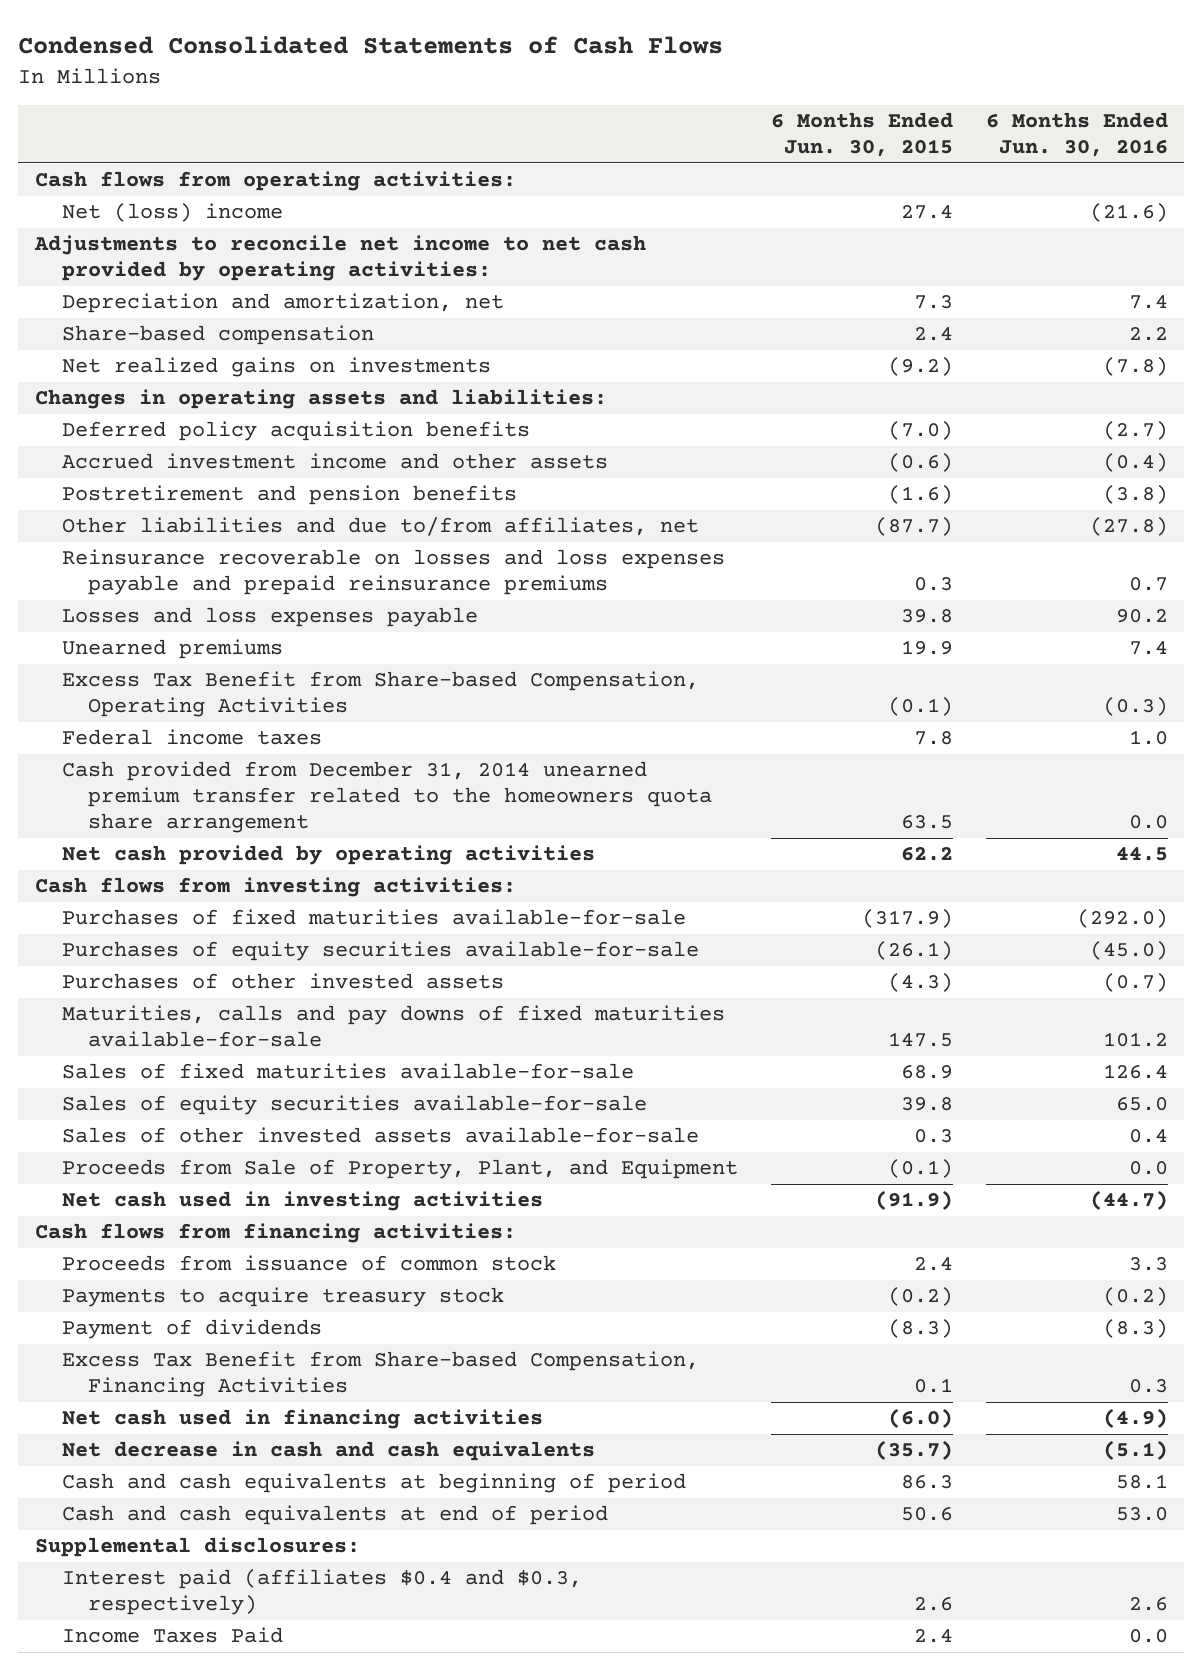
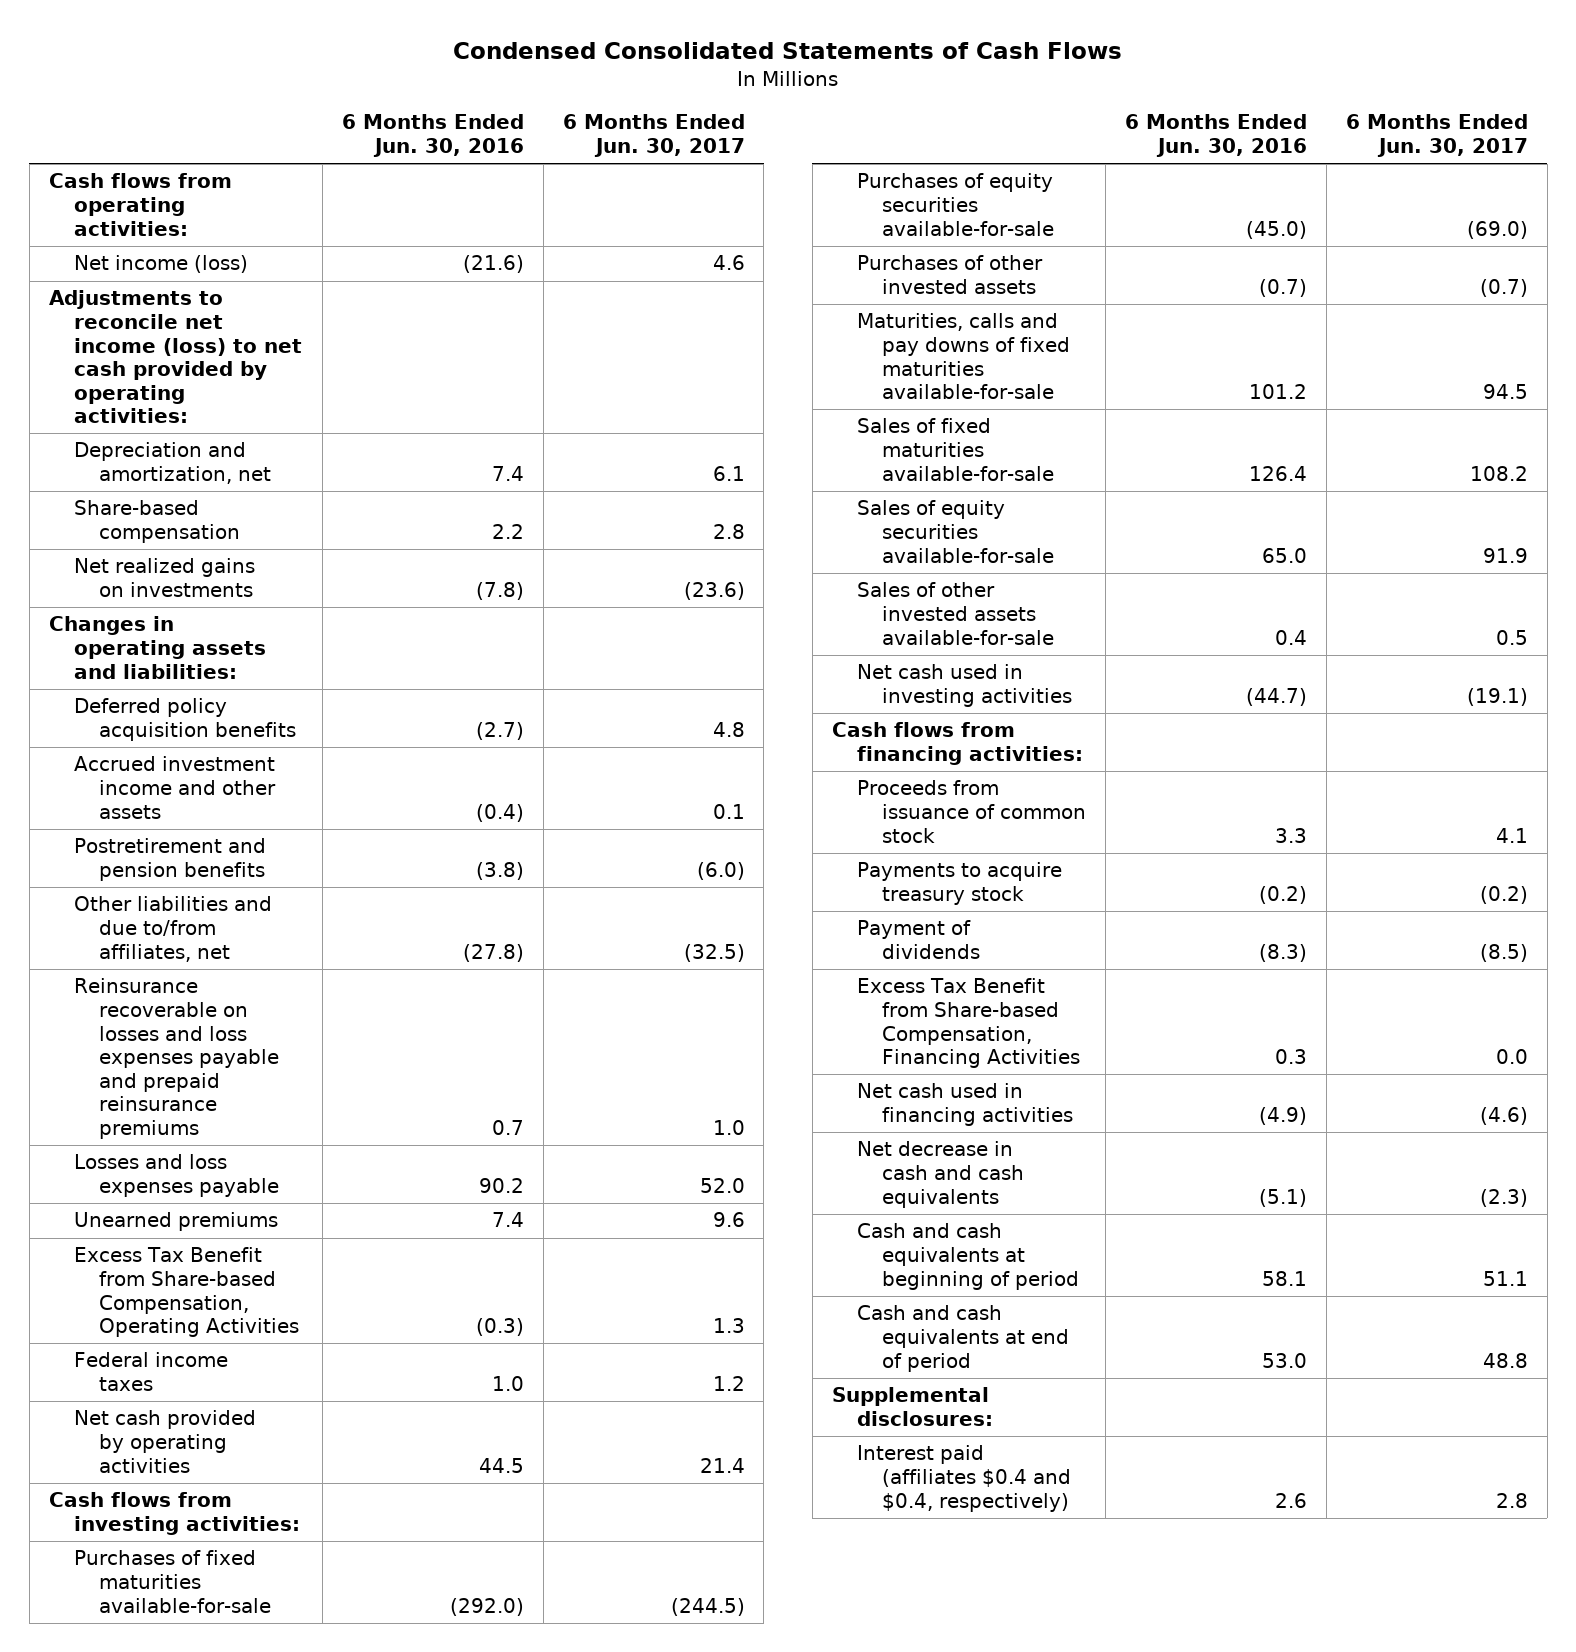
- | 6 Months Ended Jun. 30, 2015 | 6 Months Ended Jun. 30, 2016
+ | 6 Months Ended Jun. 30, 2016 | 6 Months Ended Jun. 30, 2017
- Net (loss) income | 27.4 | (21.6)
- Adjustments to reconcile net income to net cash provided by operating activities:
+ Net income (loss) | (21.6) | 4.6
+ Adjustments to reconcile net income (loss) to net cash provided by operating activities:
- Cash provided from December 31, 2014 unearned premium transfer related to the homeowners quota share arrangement | 63.5 | 0.0
- Proceeds from Sale of Property, Plant, and Equipment | (0.1) | 0.0
- Interest paid (affiliates $0.4 and $0.3, respectively) | 2.6 | 2.6
- Income Taxes Paid | 2.4 | 0.0
+ Interest paid (affiliates $0.4 and $0.4, respectively) | 2.6 | 2.8

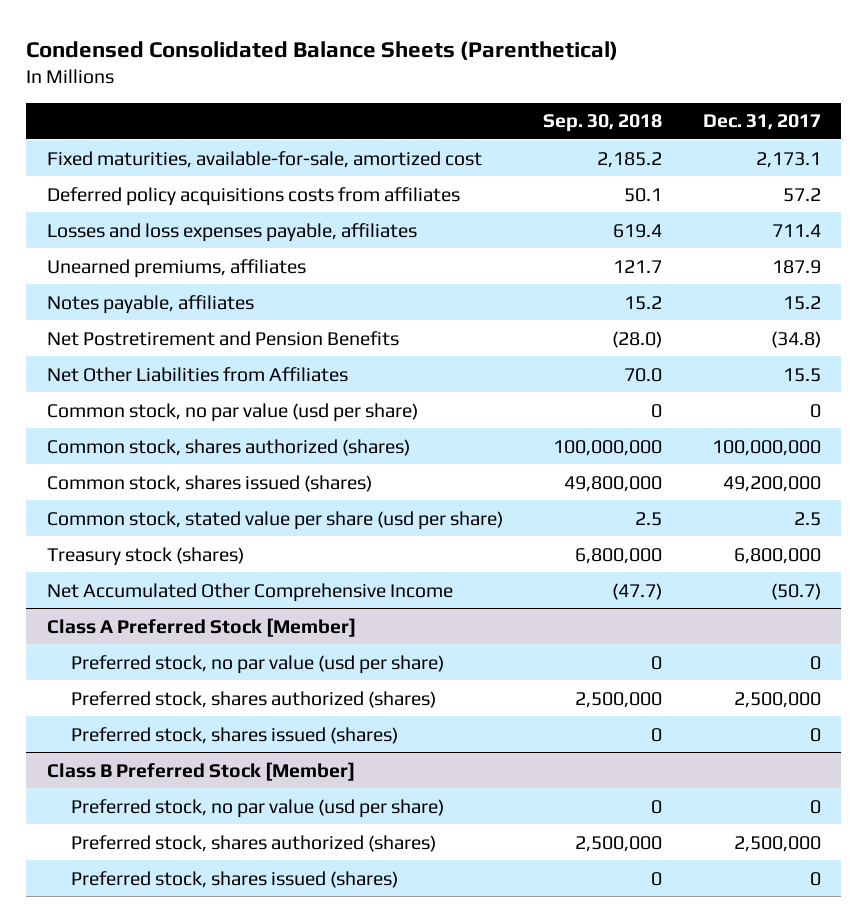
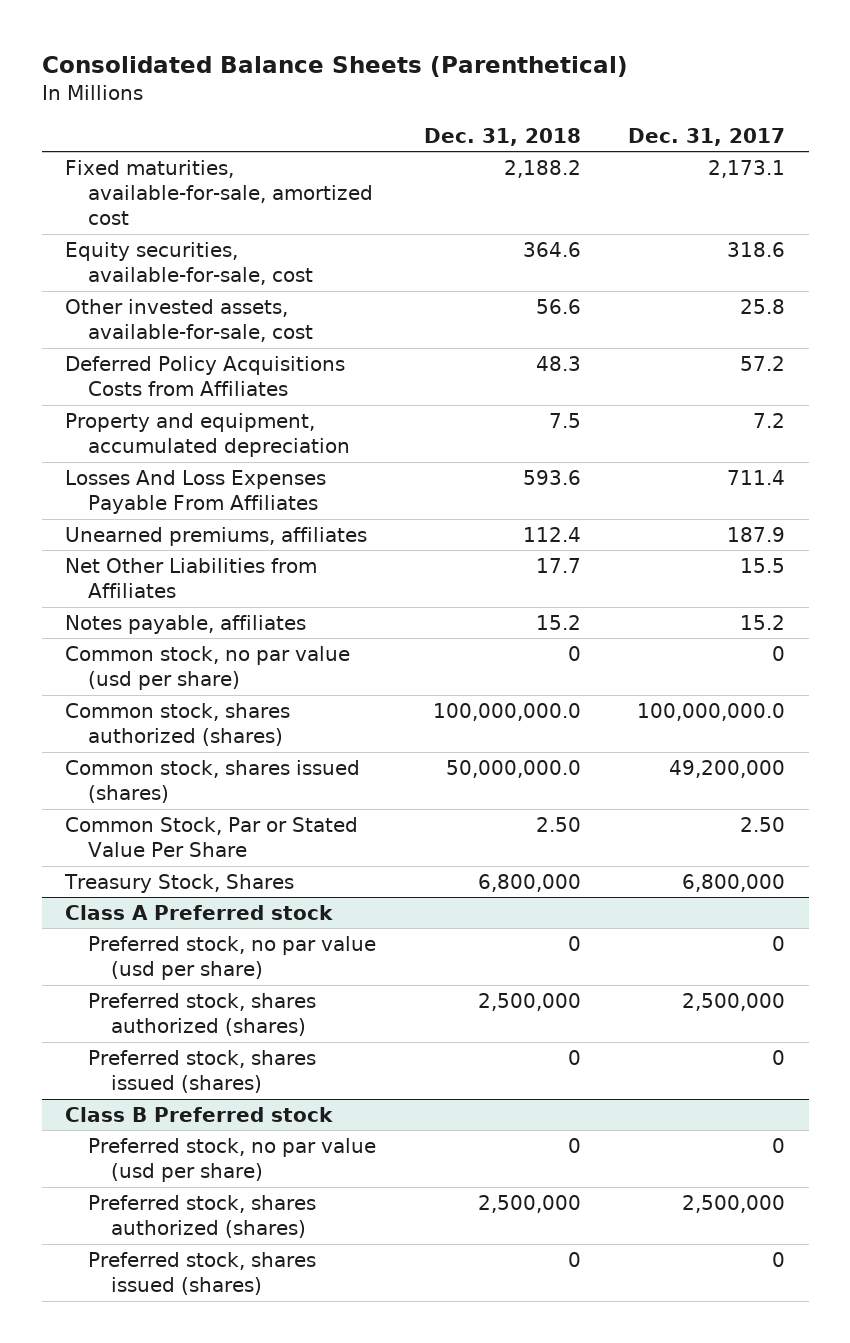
- Condensed Consolidated Balance Sheets (Parenthetical)
+ Consolidated Balance Sheets (Parenthetical)
- | Sep. 30, 2018 | Dec. 31, 2017
+ | Dec. 31, 2018 | Dec. 31, 2017
- Deferred policy acquisitions costs from affiliates | 50.1 | 57.2
- Losses and loss expenses payable, affiliates | 619.4 | 711.4
+ Equity securities, available-for-sale, cost | 364.6 | 318.6
+ Other invested assets, available-for-sale, cost | 56.6 | 25.8
+ Deferred Policy Acquisitions Costs from Affiliates | 48.3 | 57.2
+ Property and equipment, accumulated depreciation | 7.5 | 7.2
+ Losses And Loss Expenses Payable From Affiliates | 593.6 | 711.4
- Net Postretirement and Pension Benefits | (28.0) | (34.8)
moved down: Notes payable, affiliates | 15.2 | 15.2
- Common stock, shares authorized (shares) | 100,000,000 | 100,000,000
+ Common stock, shares authorized (shares) | 100,000,000.0 | 100,000,000.0
- Common stock, stated value per share (usd per share) | 2.5 | 2.5
- Treasury stock (shares) | 6,800,000 | 6,800,000
- Net Accumulated Other Comprehensive Income | (47.7) | (50.7)
- Class A Preferred Stock [Member]
+ Common Stock, Par or Stated Value Per Share | 2.50 | 2.50
+ Treasury Stock, Shares | 6,800,000 | 6,800,000
+ Class A Preferred stock
- Class B Preferred Stock [Member]
+ Class B Preferred stock

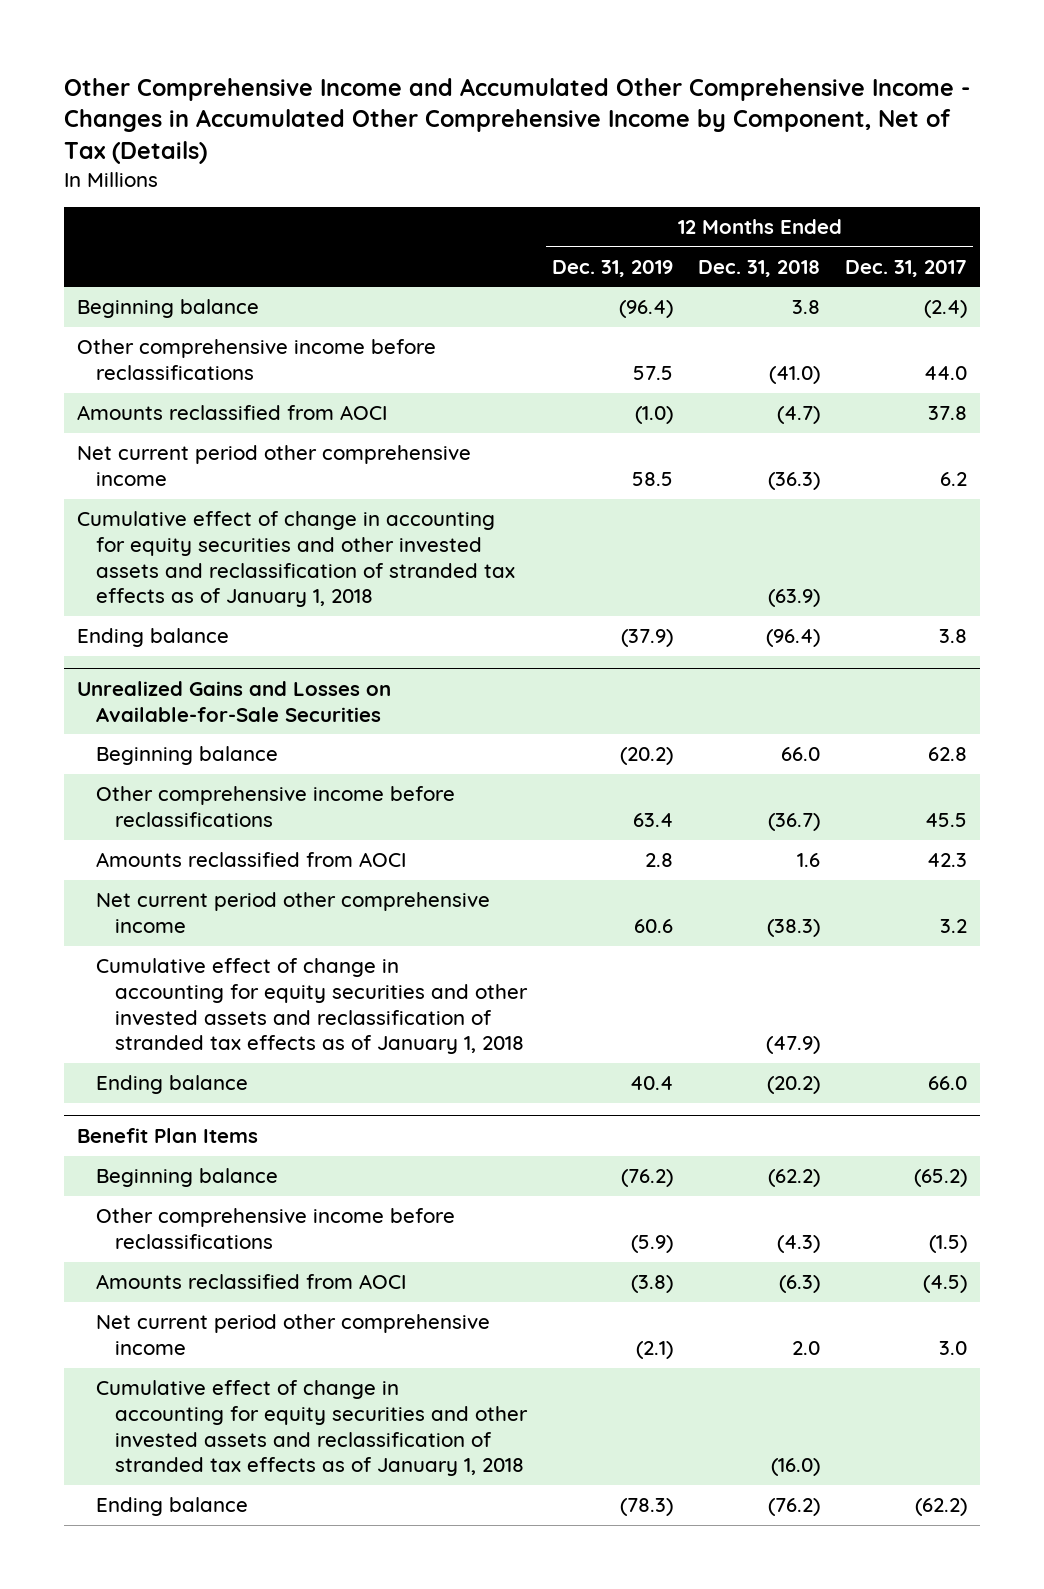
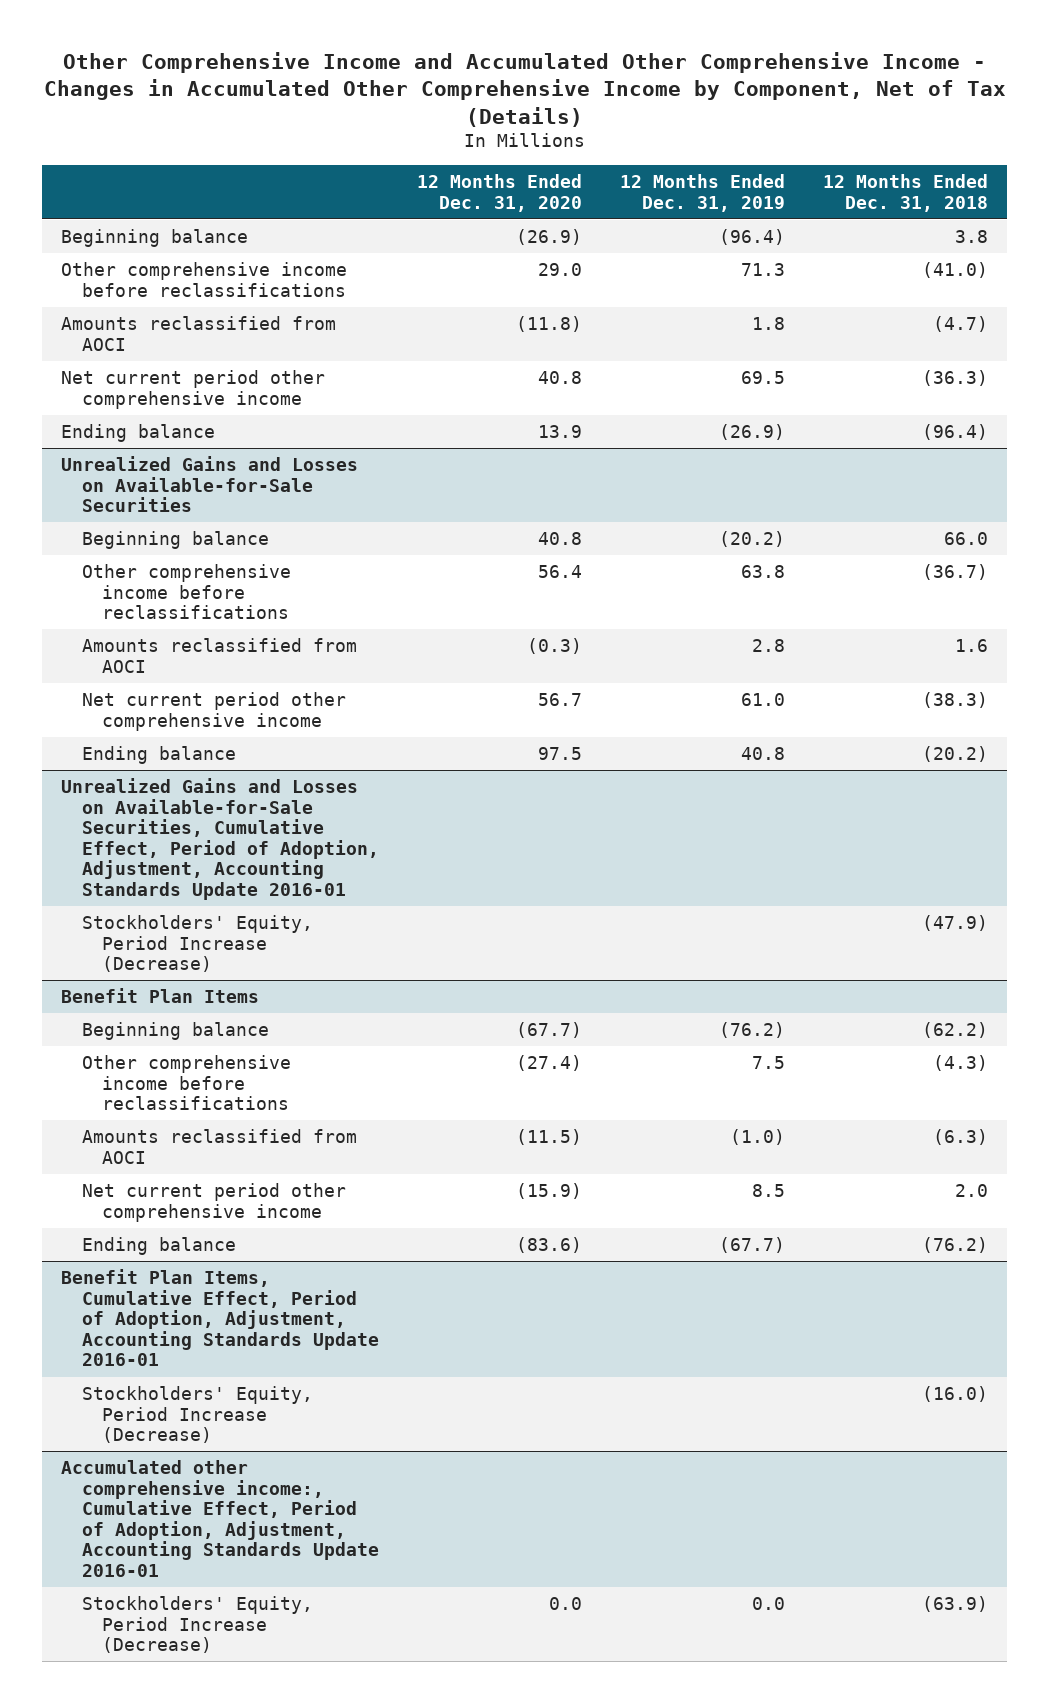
- | 12 Months Ended Dec. 31, 2019 | 12 Months Ended Dec. 31, 2018 | 12 Months Ended Dec. 31, 2017
+ | 12 Months Ended Dec. 31, 2020 | 12 Months Ended Dec. 31, 2019 | 12 Months Ended Dec. 31, 2018
- Other comprehensive income before reclassifications | 57.5 | (41.0) | 44.0
- Amounts reclassified from AOCI | (1.0) | (4.7) | 37.8
- Net current period other comprehensive income | 58.5 | (36.3) | 6.2
- Cumulative effect of change in accounting for equity securities and other invested assets and reclassification of stranded tax effects as of January 1, 2018 | | (63.9) |
- Ending balance | (37.9) | (96.4) | 3.8
+ Other comprehensive income before reclassifications | 29.0 | 71.3 | (41.0)
+ Amounts reclassified from AOCI | (11.8) | 1.8 | (4.7)
+ Net current period other comprehensive income | 40.8 | 69.5 | (36.3)
+ Ending balance | 13.9 | (26.9) | (96.4)
@ Unrealized Gains and Losses on Available-for-Sale Securities
- Other comprehensive income before reclassifications | 63.4 | (36.7) | 45.5
+ Other comprehensive income before reclassifications | 56.4 | 63.8 | (36.7)
- Net current period other comprehensive income | 60.6 | (38.3) | 3.2
- Cumulative effect of change in accounting for equity securities and other invested assets and reclassification of stranded tax effects as of January 1, 2018 | | (47.9) |
- Ending balance | 40.4 | (20.2) | 66.0
+ Net current period other comprehensive income | 56.7 | 61.0 | (38.3)
+ Ending balance | 97.5 | 40.8 | (20.2)
+ Unrealized Gains and Losses on Available-for-Sale Securities, Cumulative Effect, Period of Adoption, Adjustment, Accounting Standards Update 2016-01
+ Stockholders' Equity, Period Increase (Decrease) | | | (47.9)
@ Benefit Plan Items
- Other comprehensive income before reclassifications | (5.9) | (4.3) | (1.5)
- Amounts reclassified from AOCI | (3.8) | (6.3) | (4.5)
- Net current period other comprehensive income | (2.1) | 2.0 | 3.0
- Cumulative effect of change in accounting for equity securities and other invested assets and reclassification of stranded tax effects as of January 1, 2018 | | (16.0) |
- Ending balance | (78.3) | (76.2) | (62.2)
+ Other comprehensive income before reclassifications | (27.4) | 7.5 | (4.3)
+ Amounts reclassified from AOCI | (11.5) | (1.0) | (6.3)
+ Net current period other comprehensive income | (15.9) | 8.5 | 2.0
+ Ending balance | (83.6) | (67.7) | (76.2)
+ Benefit Plan Items, Cumulative Effect, Period of Adoption, Adjustment, Accounting Standards Update 2016-01
+ Stockholders' Equity, Period Increase (Decrease) | | | (16.0)
+ Accumulated other comprehensive income:, Cumulative Effect, Period of Adoption, Adjustment, Accounting Standards Update 2016-01
+ Stockholders' Equity, Period Increase (Decrease) | 0.0 | 0.0 | (63.9)

